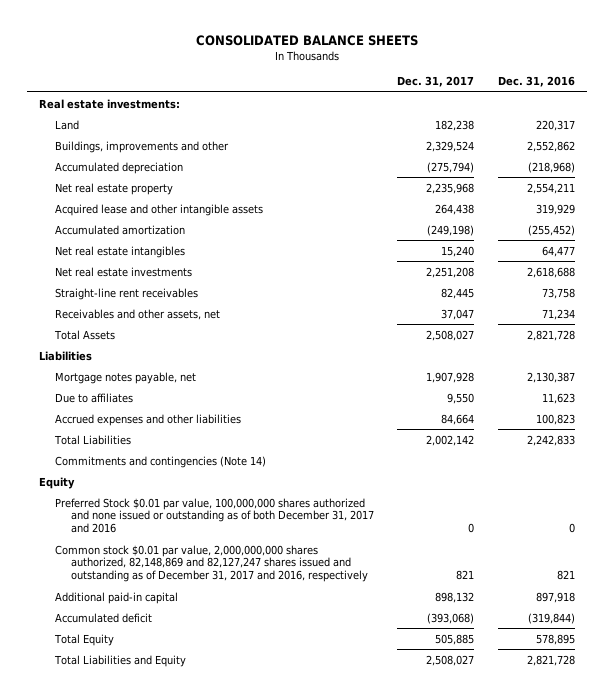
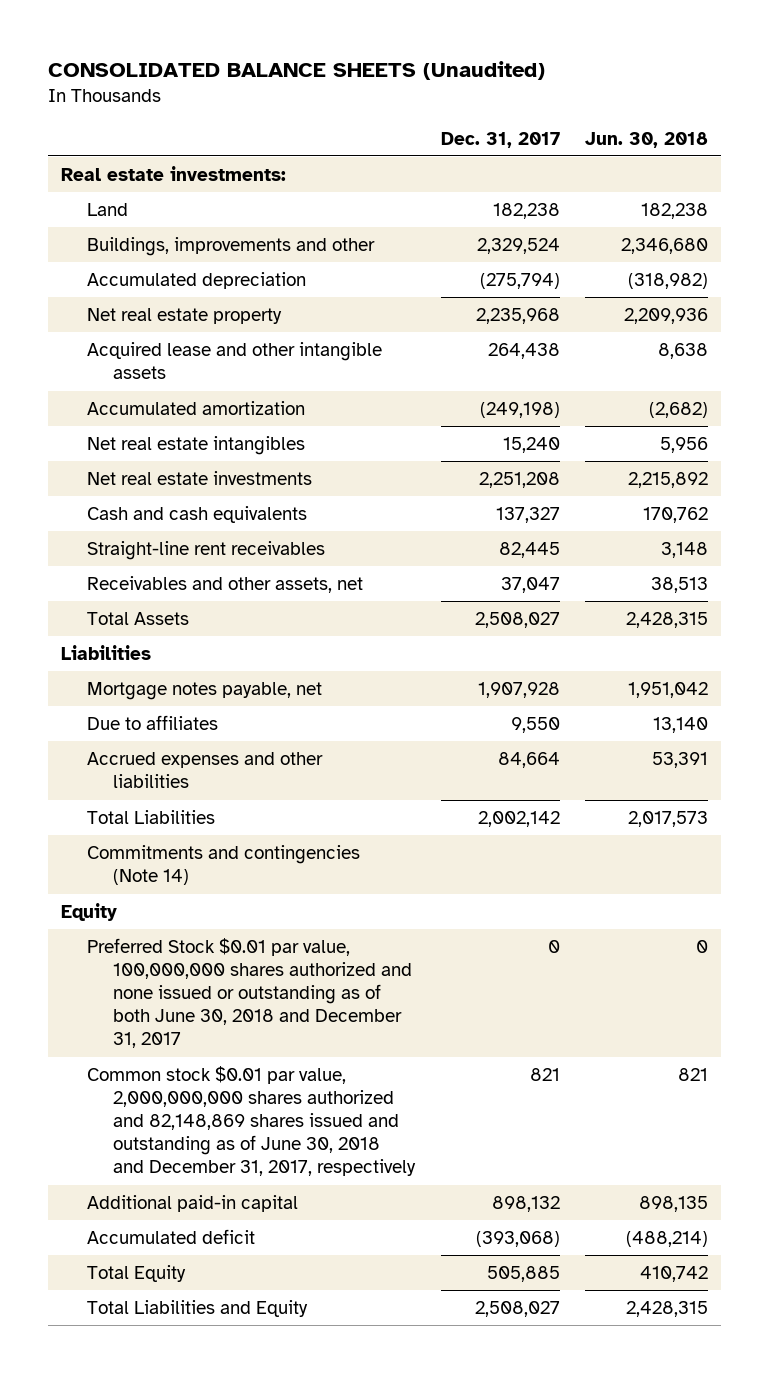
- CONSOLIDATED BALANCE SHEETS
+ CONSOLIDATED BALANCE SHEETS (Unaudited)
- | Dec. 31, 2017 | Dec. 31, 2016
+ | Dec. 31, 2017 | Jun. 30, 2018
+ Cash and cash equivalents | 137,327 | 170,762
- Preferred Stock $0.01 par value, 100,000,000 shares authorized and none issued or outstanding as of both December 31, 2017 and 2016 | 0 | 0
- Common stock $0.01 par value, 2,000,000,000 shares authorized, 82,148,869 and 82,127,247 shares issued and outstanding as of December 31, 2017 and 2016, respectively | 821 | 821
+ Preferred Stock $0.01 par value, 100,000,000 shares authorized and none issued or outstanding as of both June 30, 2018 and December 31, 2017 | 0 | 0
+ Common stock $0.01 par value, 2,000,000,000 shares authorized and 82,148,869 shares issued and outstanding as of June 30, 2018 and December 31, 2017, respectively | 821 | 821

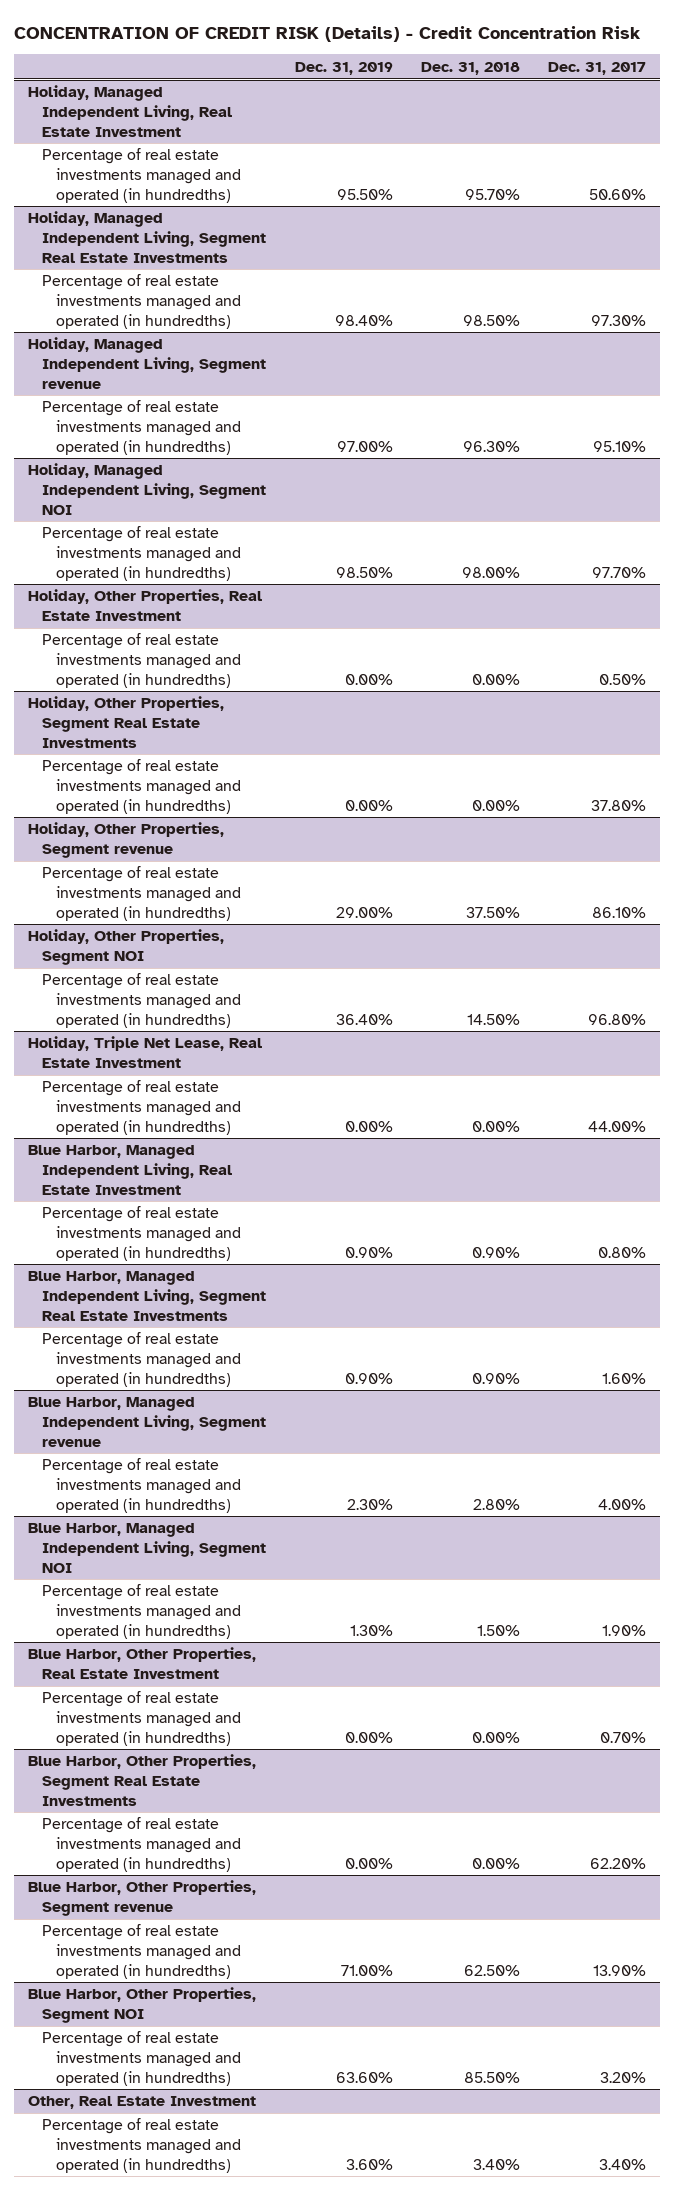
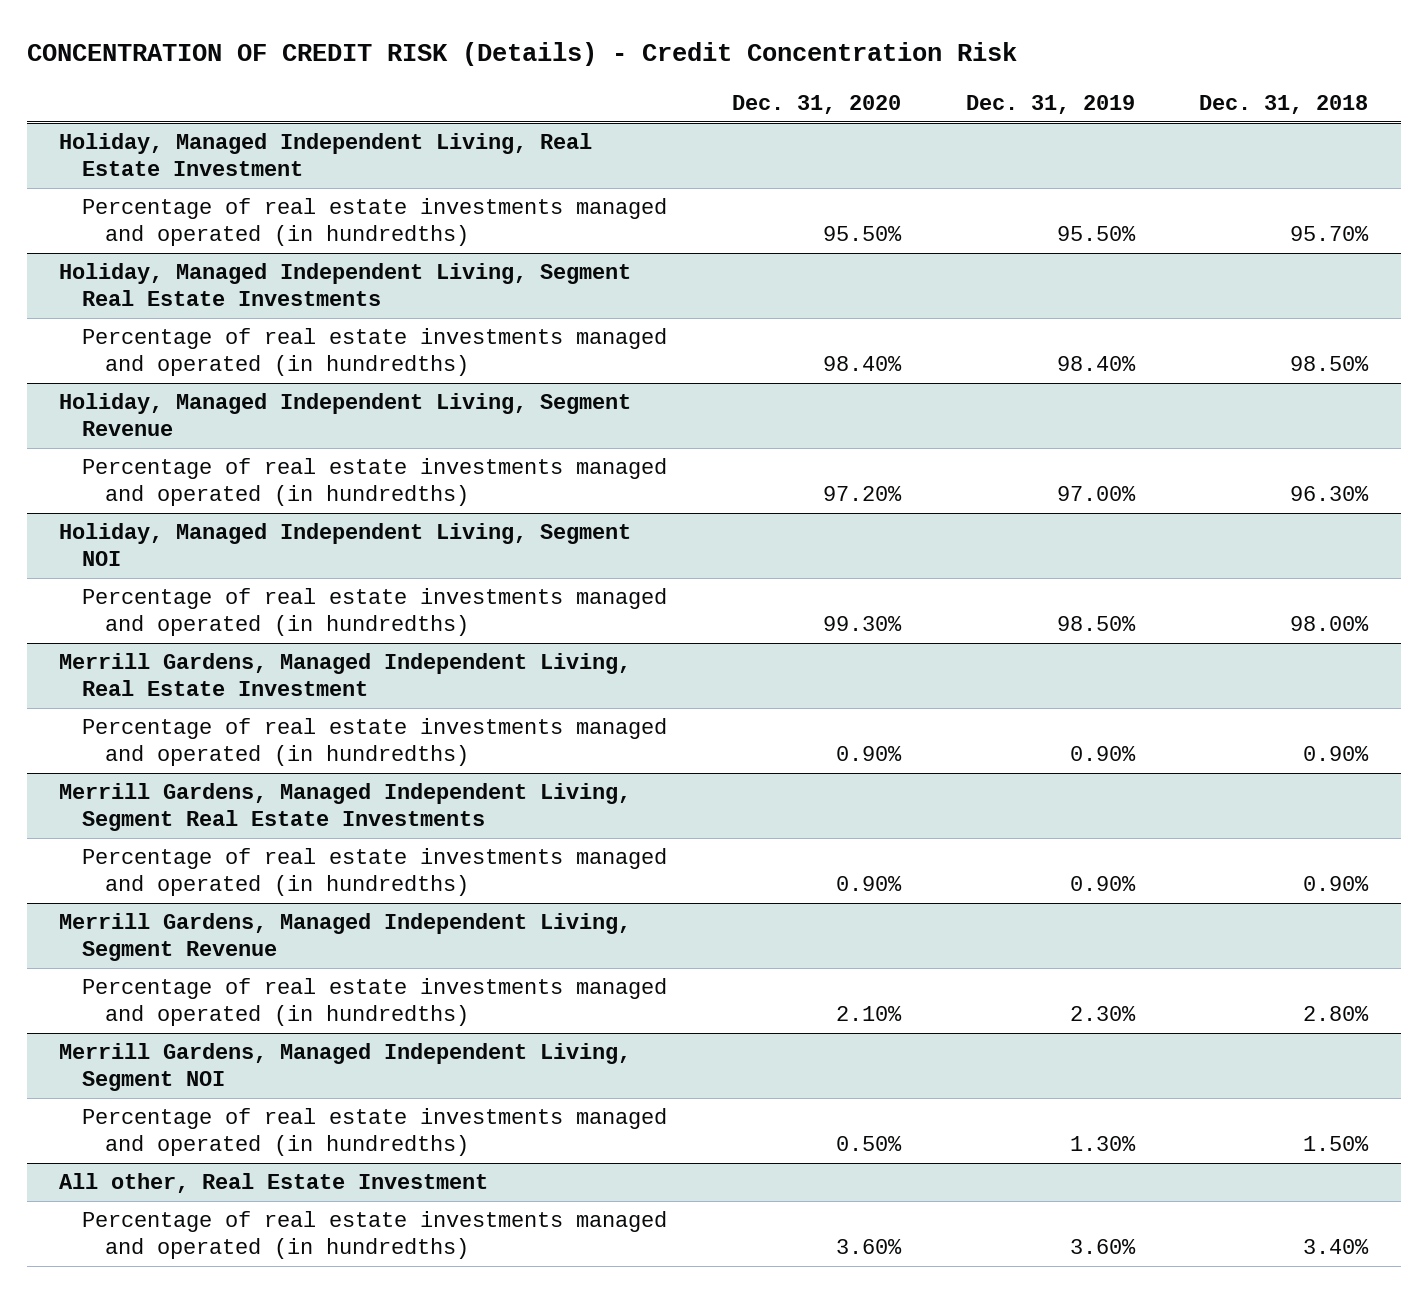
- | Dec. 31, 2019 | Dec. 31, 2018 | Dec. 31, 2017
+ | Dec. 31, 2020 | Dec. 31, 2019 | Dec. 31, 2018
- Holiday, Managed Independent Living, Segment revenue
+ Holiday, Managed Independent Living, Segment Revenue
- Holiday, Other Properties, Real Estate Investment
- Percentage of real estate investments managed and operated (in hundredths) | 0.00% | 0.00% | 0.50%
- Holiday, Other Properties, Segment Real Estate Investments
- Percentage of real estate investments managed and operated (in hundredths) | 0.00% | 0.00% | 37.80%
- Holiday, Other Properties, Segment revenue
- Percentage of real estate investments managed and operated (in hundredths) | 29.00% | 37.50% | 86.10%
- Holiday, Other Properties, Segment NOI
- Percentage of real estate investments managed and operated (in hundredths) | 36.40% | 14.50% | 96.80%
- Holiday, Triple Net Lease, Real Estate Investment
- Percentage of real estate investments managed and operated (in hundredths) | 0.00% | 0.00% | 44.00%
- Blue Harbor, Managed Independent Living, Real Estate Investment
+ Merrill Gardens, Managed Independent Living, Real Estate Investment
- Blue Harbor, Managed Independent Living, Segment Real Estate Investments
+ Merrill Gardens, Managed Independent Living, Segment Real Estate Investments
- Blue Harbor, Managed Independent Living, Segment revenue
+ Merrill Gardens, Managed Independent Living, Segment Revenue
- Blue Harbor, Managed Independent Living, Segment NOI
+ Merrill Gardens, Managed Independent Living, Segment NOI
- Blue Harbor, Other Properties, Real Estate Investment
- Percentage of real estate investments managed and operated (in hundredths) | 0.00% | 0.00% | 0.70%
- Blue Harbor, Other Properties, Segment Real Estate Investments
- Percentage of real estate investments managed and operated (in hundredths) | 0.00% | 0.00% | 62.20%
- Blue Harbor, Other Properties, Segment revenue
- Percentage of real estate investments managed and operated (in hundredths) | 71.00% | 62.50% | 13.90%
- Blue Harbor, Other Properties, Segment NOI
- Percentage of real estate investments managed and operated (in hundredths) | 63.60% | 85.50% | 3.20%
- Other, Real Estate Investment
+ All other, Real Estate Investment

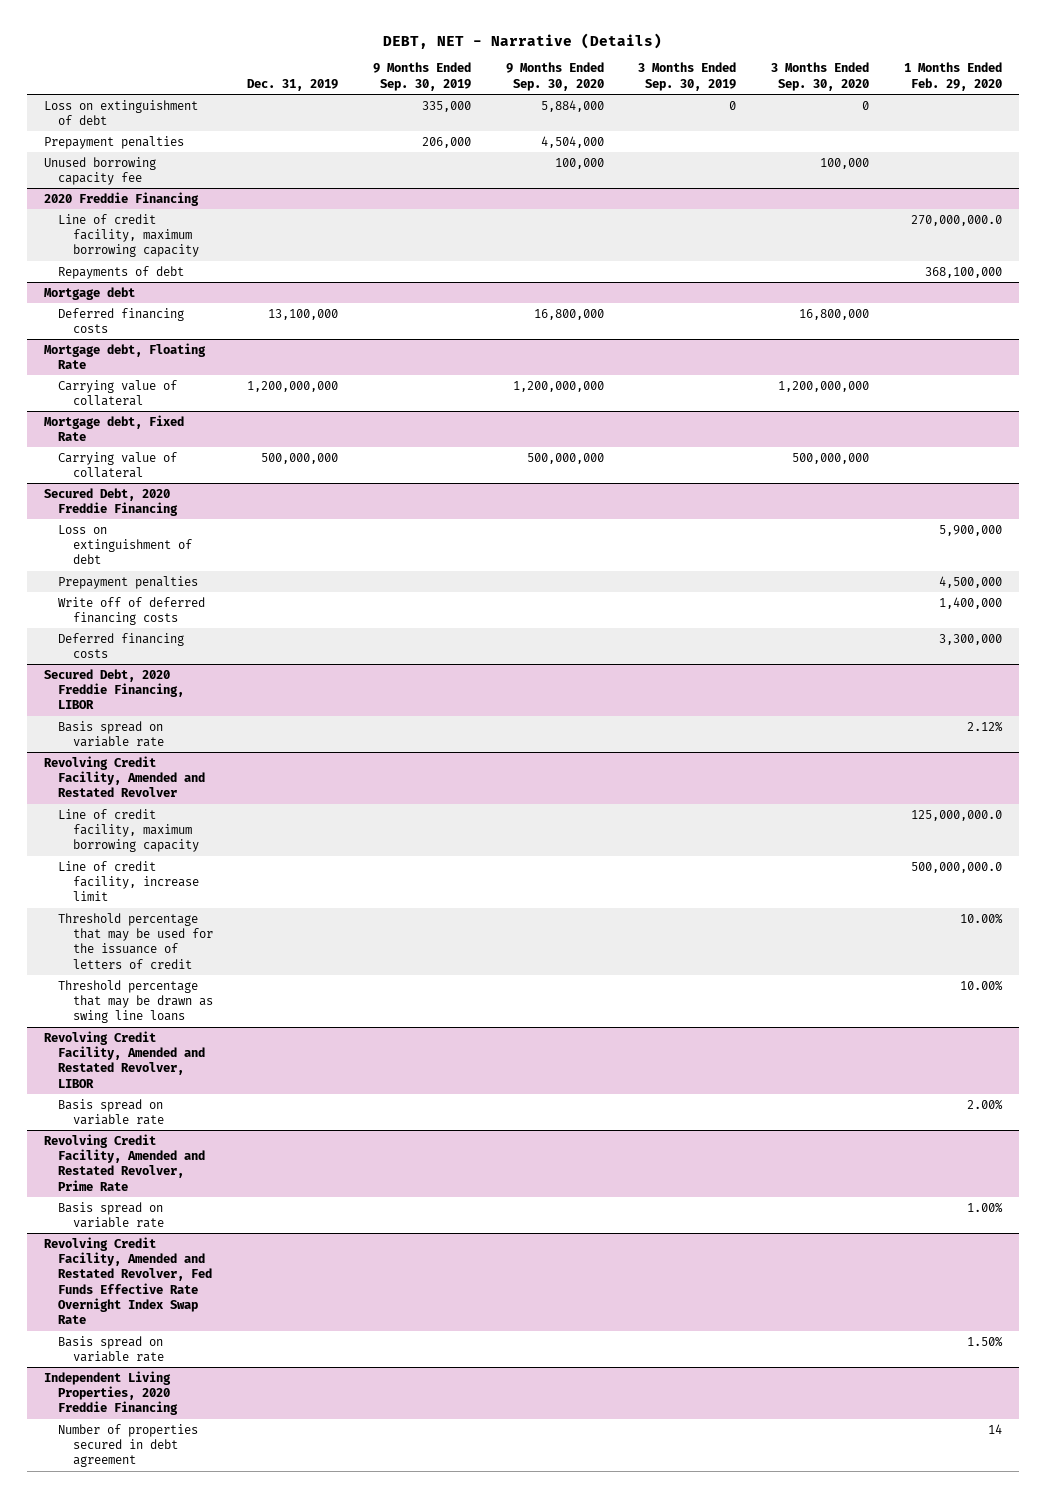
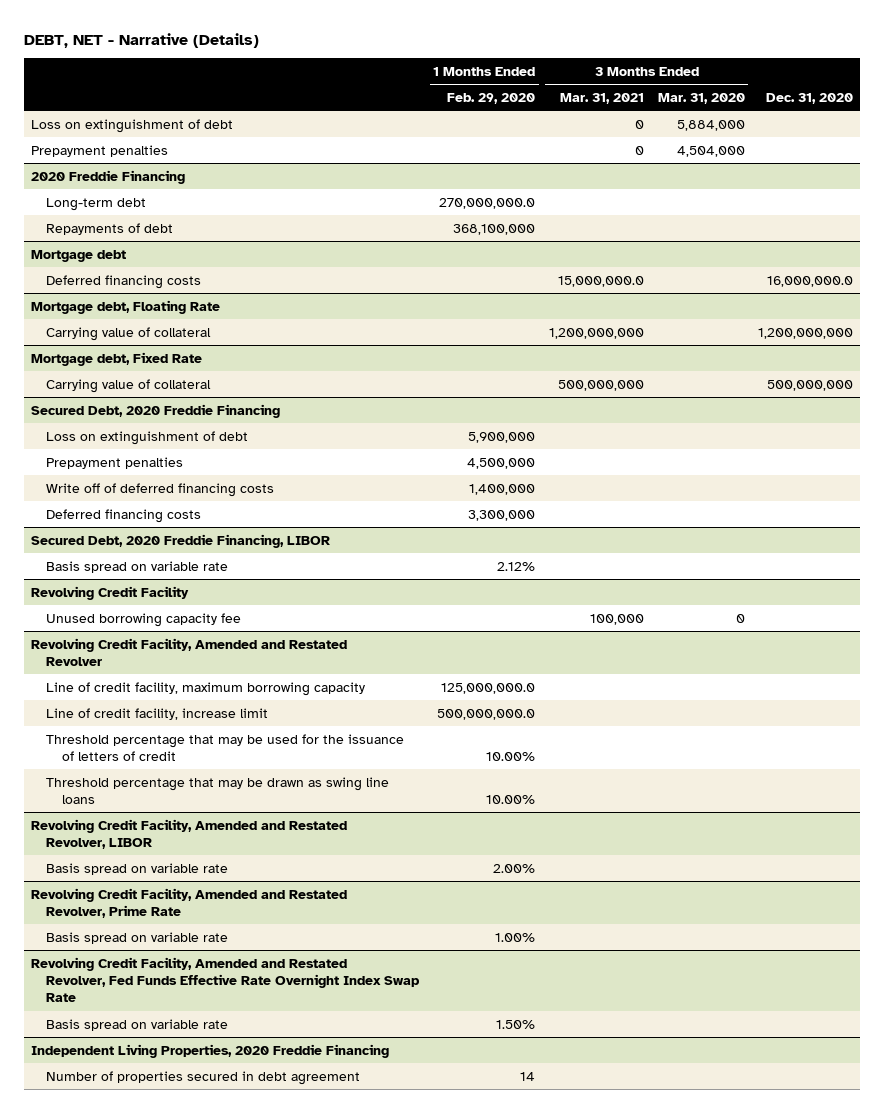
- | Dec. 31, 2019 | 9 Months Ended Sep. 30, 2019 | 9 Months Ended Sep. 30, 2020 | 3 Months Ended Sep. 30, 2019 | 3 Months Ended Sep. 30, 2020 | 1 Months Ended Feb. 29, 2020
+ | 1 Months Ended Feb. 29, 2020 | 3 Months Ended Mar. 31, 2021 | 3 Months Ended Mar. 31, 2020 | Dec. 31, 2020
- Unused borrowing capacity fee | | | 100,000 | | 100,000 |
@ 2020 Freddie Financing
- Line of credit facility, maximum borrowing capacity | | | | | | 270,000,000.0
+ Long-term debt | 270,000,000.0 | | |
+ Revolving Credit Facility
+ Unused borrowing capacity fee | | 100,000 | 0 |

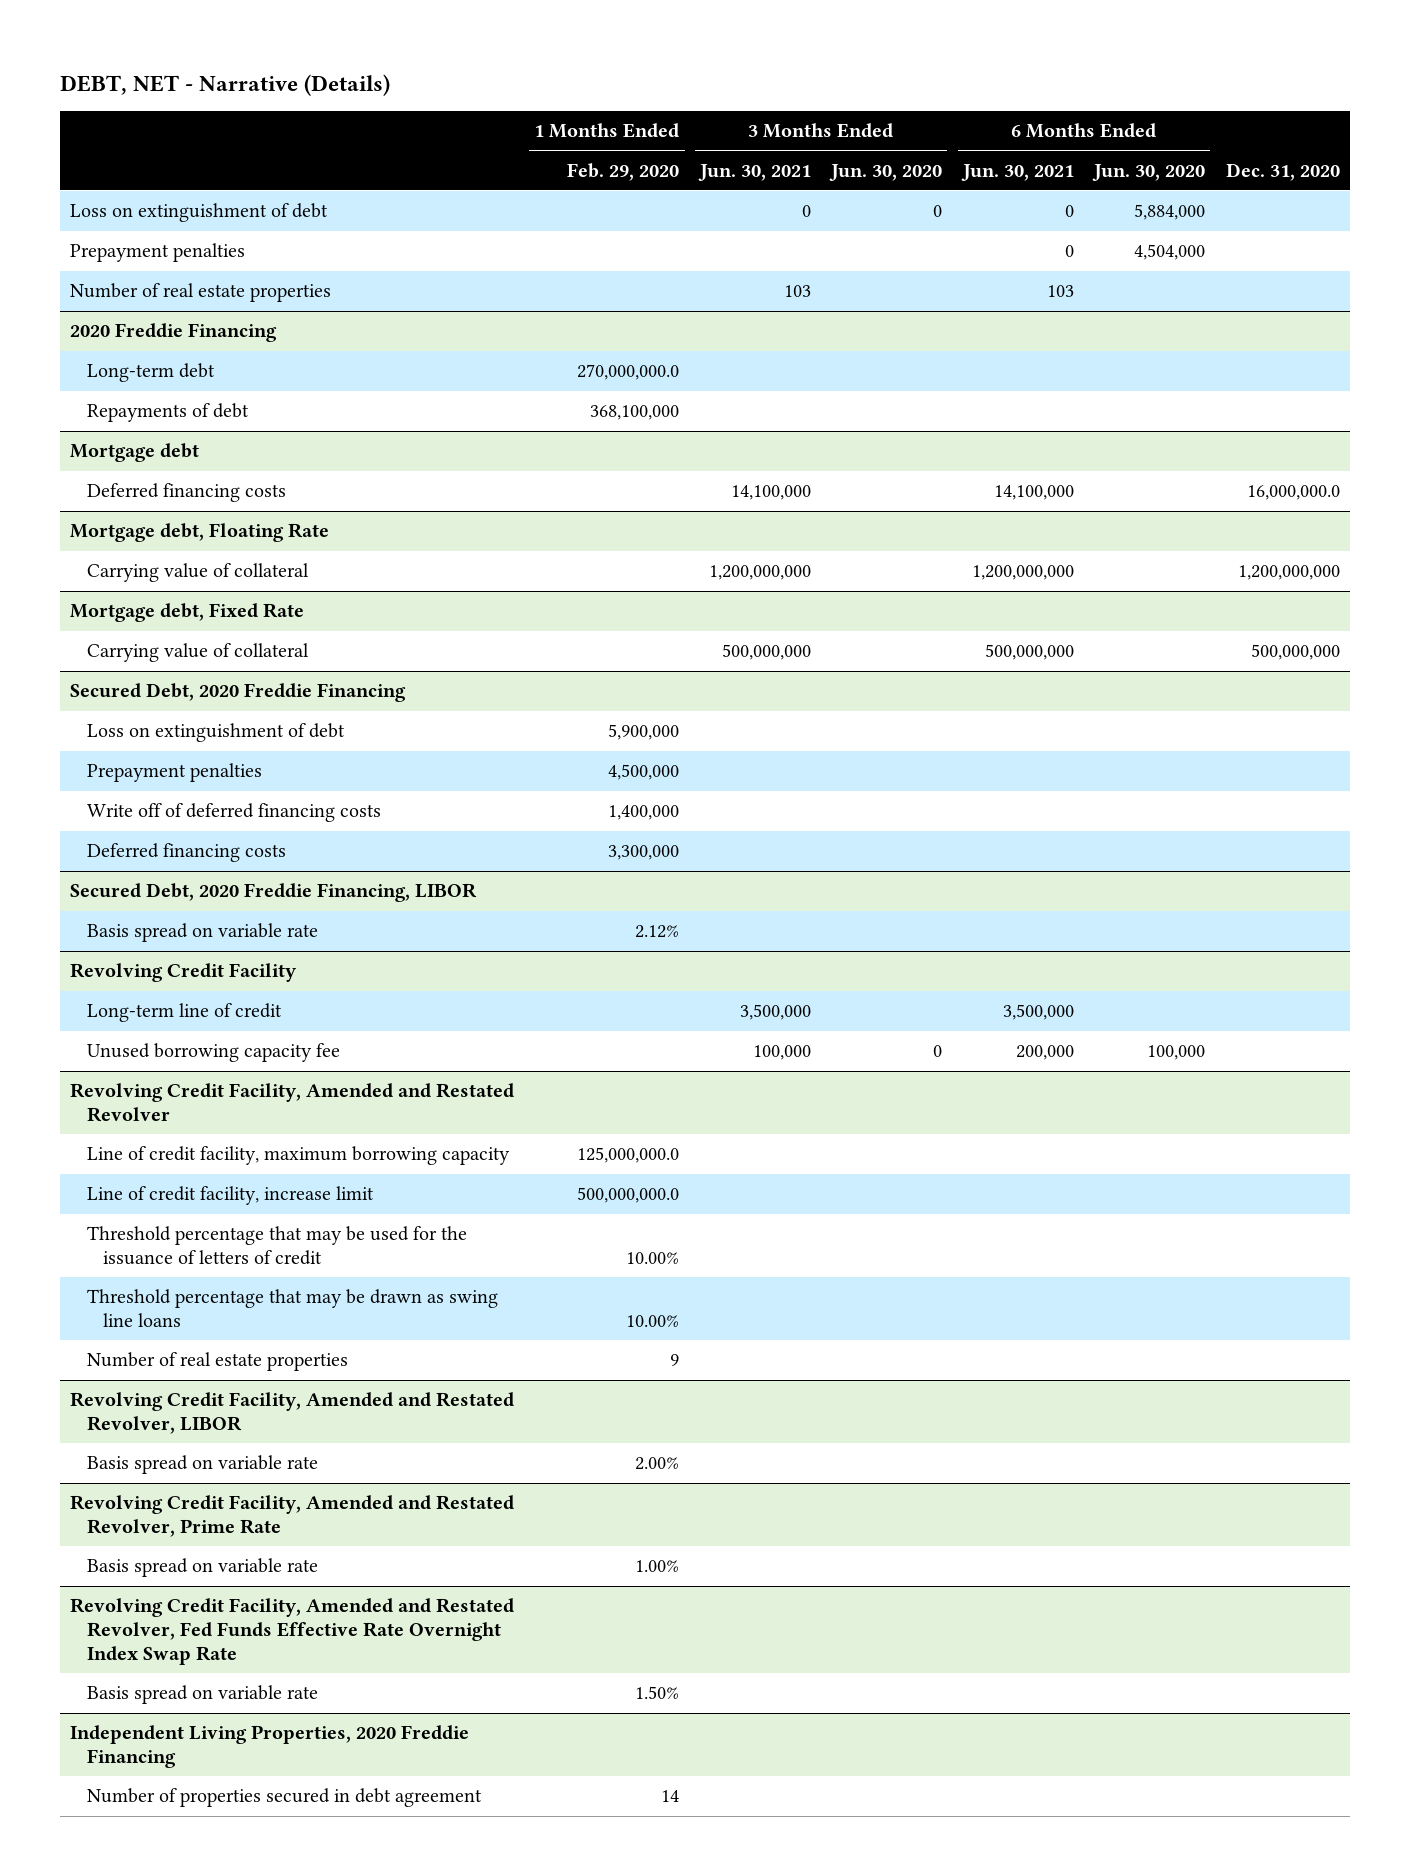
- | 1 Months Ended Feb. 29, 2020 | 3 Months Ended Mar. 31, 2021 | 3 Months Ended Mar. 31, 2020 | Dec. 31, 2020
+ | 1 Months Ended Feb. 29, 2020 | 3 Months Ended Jun. 30, 2021 | 3 Months Ended Jun. 30, 2020 | 6 Months Ended Jun. 30, 2021 | 6 Months Ended Jun. 30, 2020 | Dec. 31, 2020
+ Number of real estate properties | | 103 | | 103 | |
@ Revolving Credit Facility
+ Long-term line of credit | | 3,500,000 | | 3,500,000 | |
@ Revolving Credit Facility, Amended and Restated Revolver
+ Number of real estate properties | 9 | | | | |

